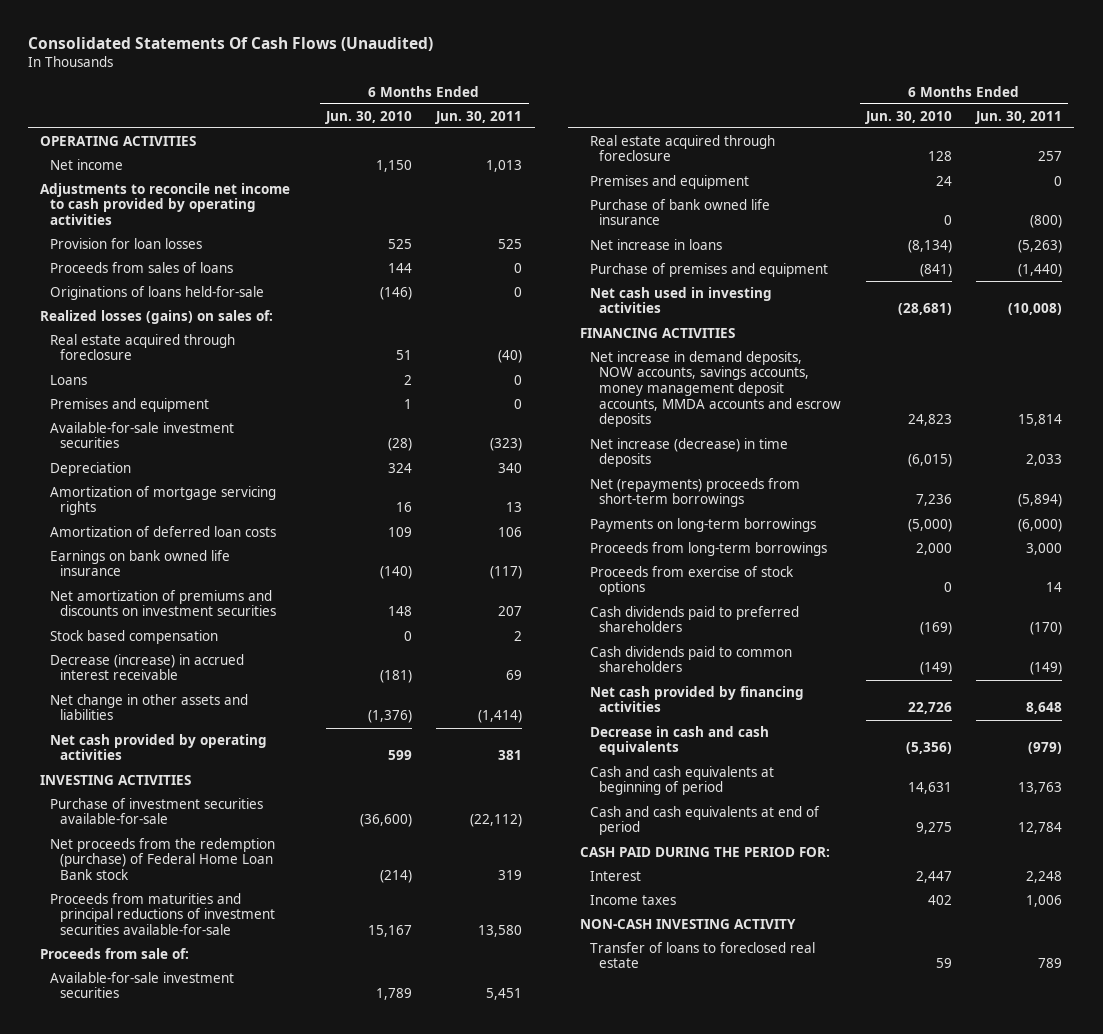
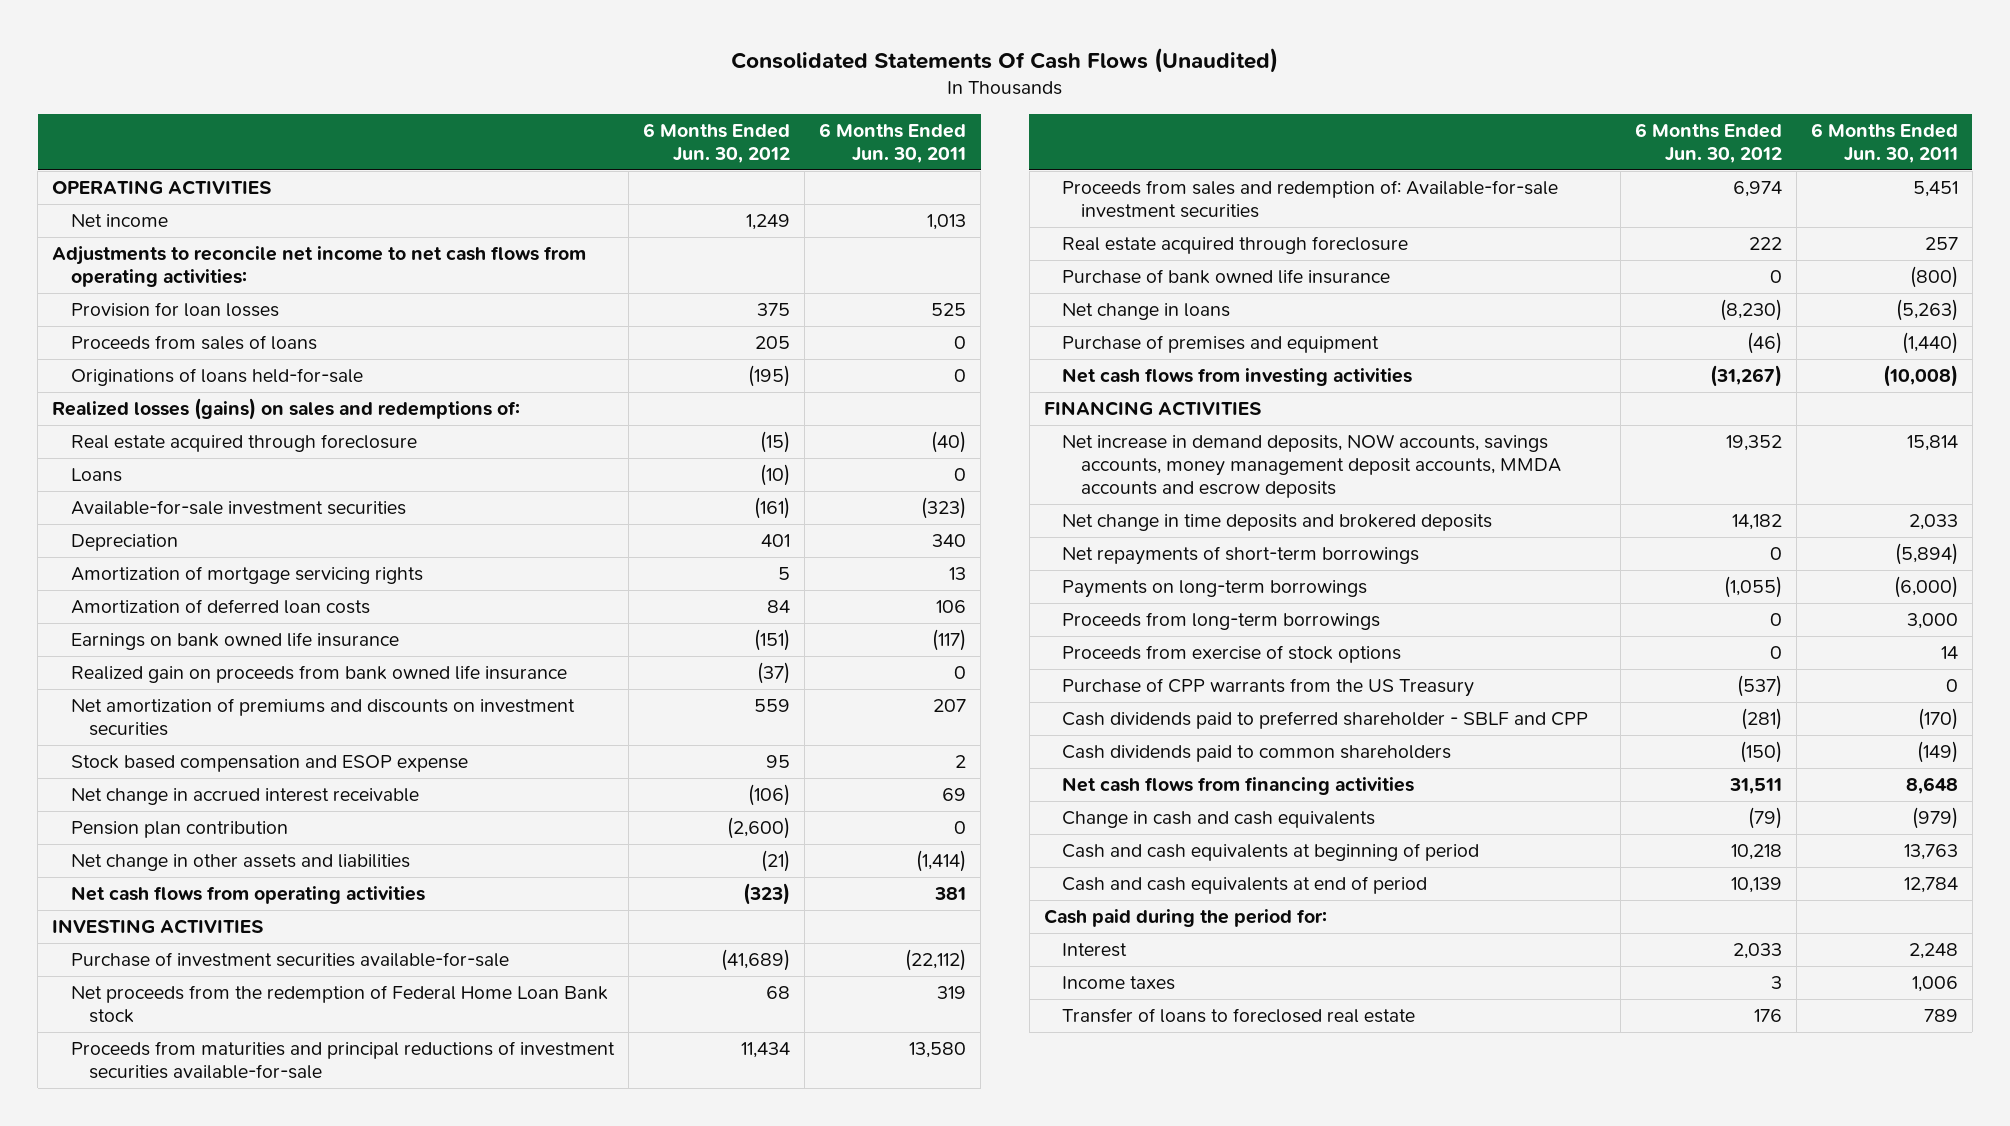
- | 6 Months Ended Jun. 30, 2010 | 6 Months Ended Jun. 30, 2011
+ | 6 Months Ended Jun. 30, 2012 | 6 Months Ended Jun. 30, 2011
- Adjustments to reconcile net income to cash provided by operating activities
+ Adjustments to reconcile net income to net cash flows from operating activities:
- Realized losses (gains) on sales of:
+ Realized losses (gains) on sales and redemptions of:
- Premises and equipment | 1 | 0
+ Realized gain on proceeds from bank owned life insurance | (37) | 0
- Stock based compensation | 0 | 2
- Decrease (increase) in accrued interest receivable | (181) | 69
+ Stock based compensation and ESOP expense | 95 | 2
+ Net change in accrued interest receivable | (106) | 69
+ Pension plan contribution | (2,600) | 0
- Net cash provided by operating activities | 599 | 381
+ Net cash flows from operating activities | (323) | 381
- Net proceeds from the redemption (purchase) of Federal Home Loan Bank stock | (214) | 319
+ Net proceeds from the redemption of Federal Home Loan Bank stock | 68 | 319
- Proceeds from sale of:
- Available-for-sale investment securities | 1,789 | 5,451
+ Proceeds from sales and redemption of: Available-for-sale investment securities | 6,974 | 5,451
- Premises and equipment | 24 | 0
- Net increase in loans | (8,134) | (5,263)
+ Net change in loans | (8,230) | (5,263)
- Net cash used in investing activities | (28,681) | (10,008)
+ Net cash flows from investing activities | (31,267) | (10,008)
- Net increase (decrease) in time deposits | (6,015) | 2,033
- Net (repayments) proceeds from short-term borrowings | 7,236 | (5,894)
+ Net change in time deposits and brokered deposits | 14,182 | 2,033
+ Net repayments of short-term borrowings | 0 | (5,894)
- Cash dividends paid to preferred shareholders | (169) | (170)
+ Purchase of CPP warrants from the US Treasury | (537) | 0
+ Cash dividends paid to preferred shareholder - SBLF and CPP | (281) | (170)
- Net cash provided by financing activities | 22,726 | 8,648
- Decrease in cash and cash equivalents | (5,356) | (979)
+ Net cash flows from financing activities | 31,511 | 8,648
+ Change in cash and cash equivalents | (79) | (979)
- CASH PAID DURING THE PERIOD FOR:
+ Cash paid during the period for:
- NON-CASH INVESTING ACTIVITY

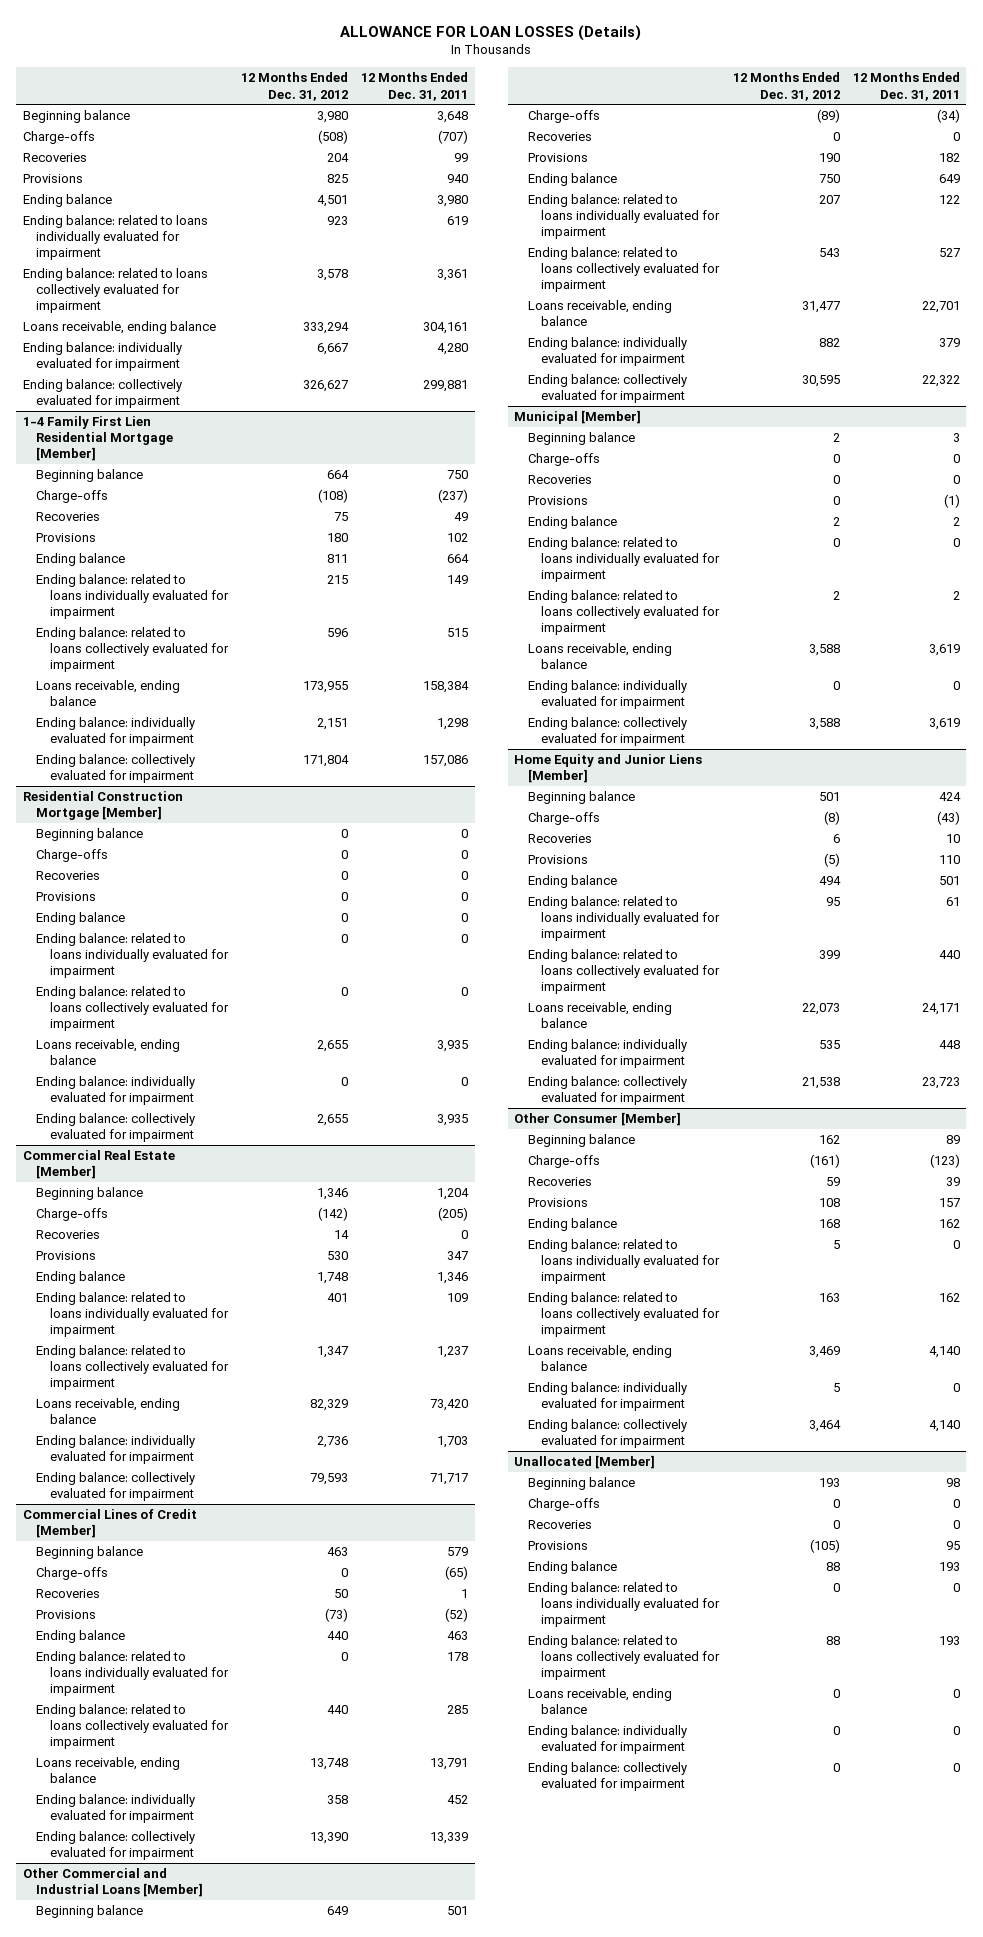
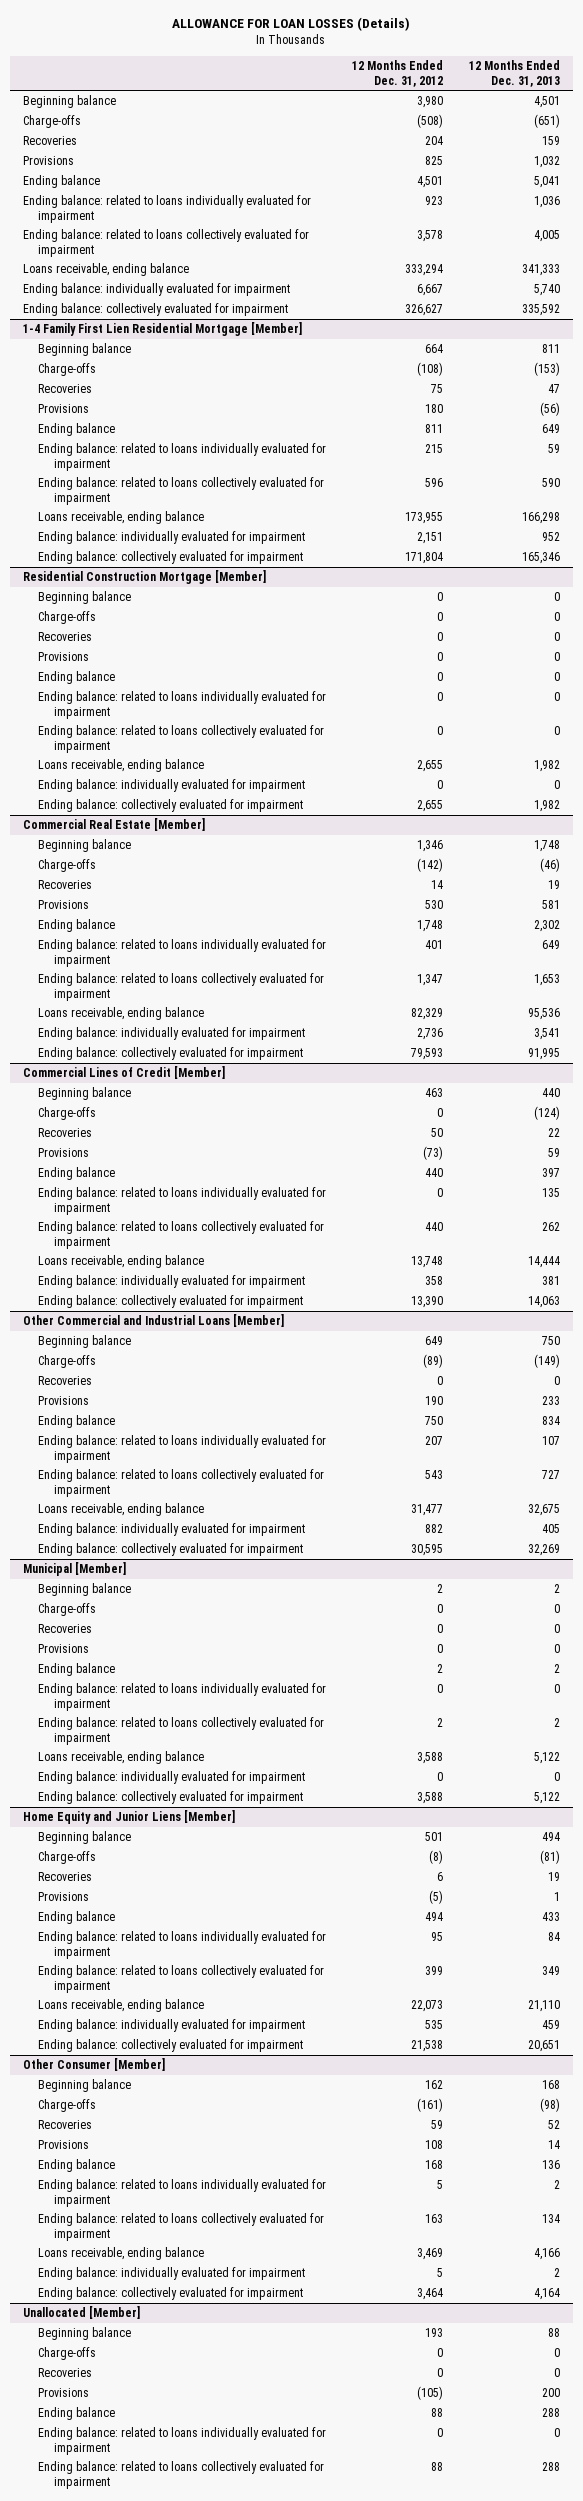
- | 12 Months Ended Dec. 31, 2012 | 12 Months Ended Dec. 31, 2011
+ | 12 Months Ended Dec. 31, 2012 | 12 Months Ended Dec. 31, 2013
@ Unallocated [Member]
- Loans receivable, ending balance | 0 | 0
- Ending balance: individually evaluated for impairment | 0 | 0
- Ending balance: collectively evaluated for impairment | 0 | 0

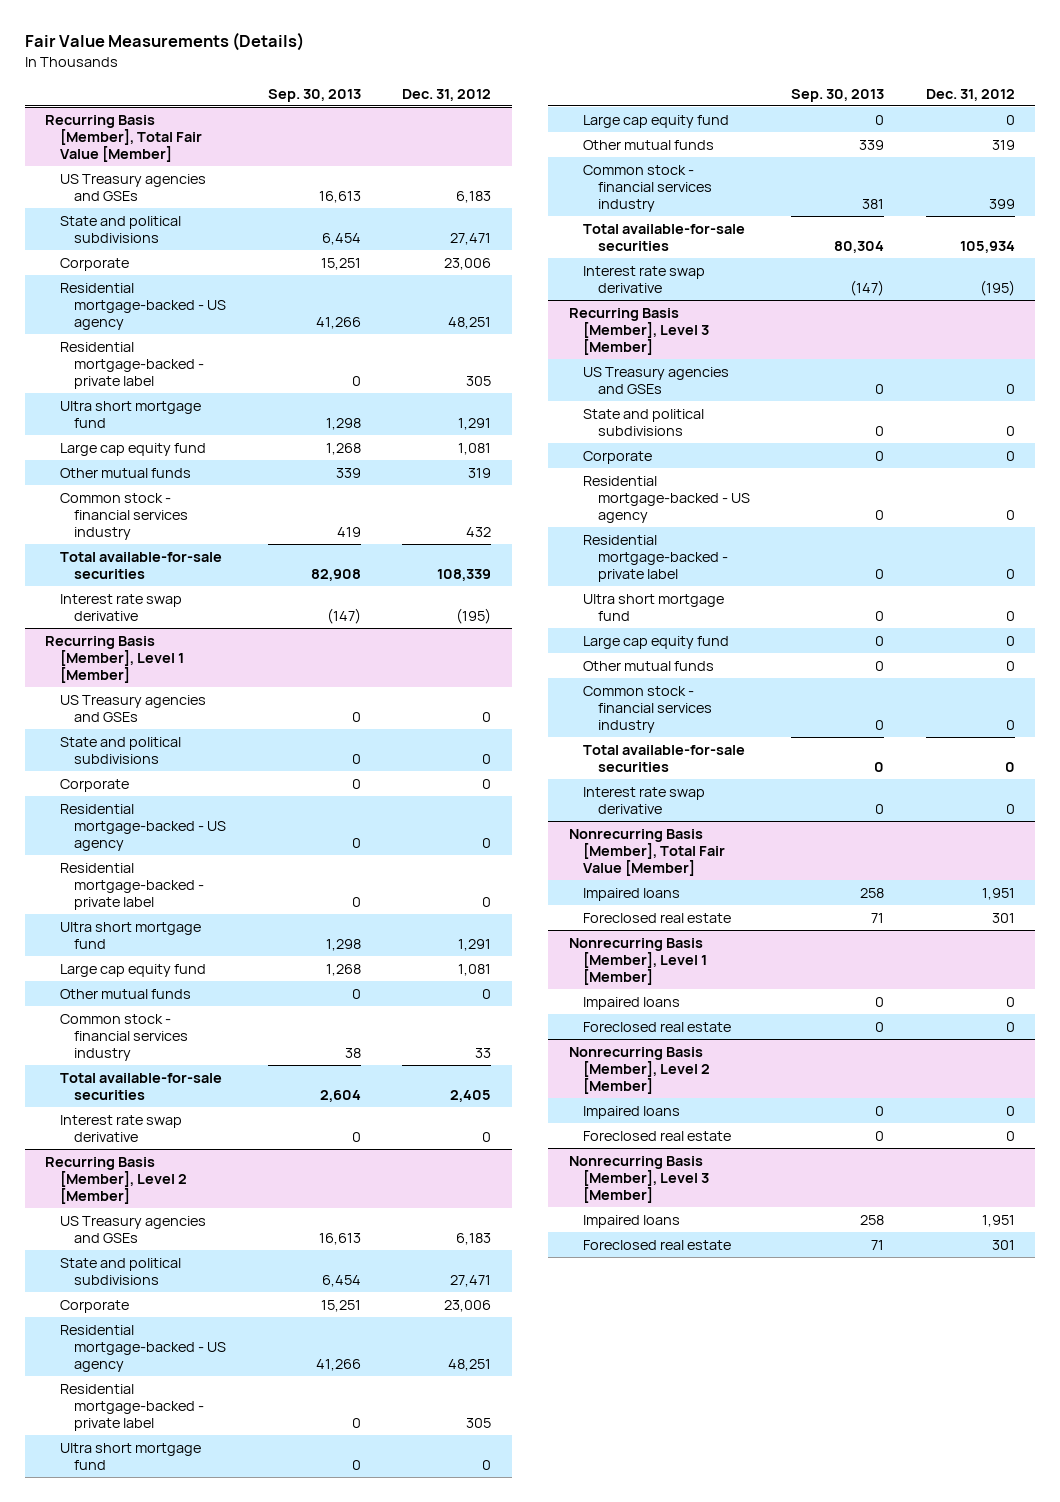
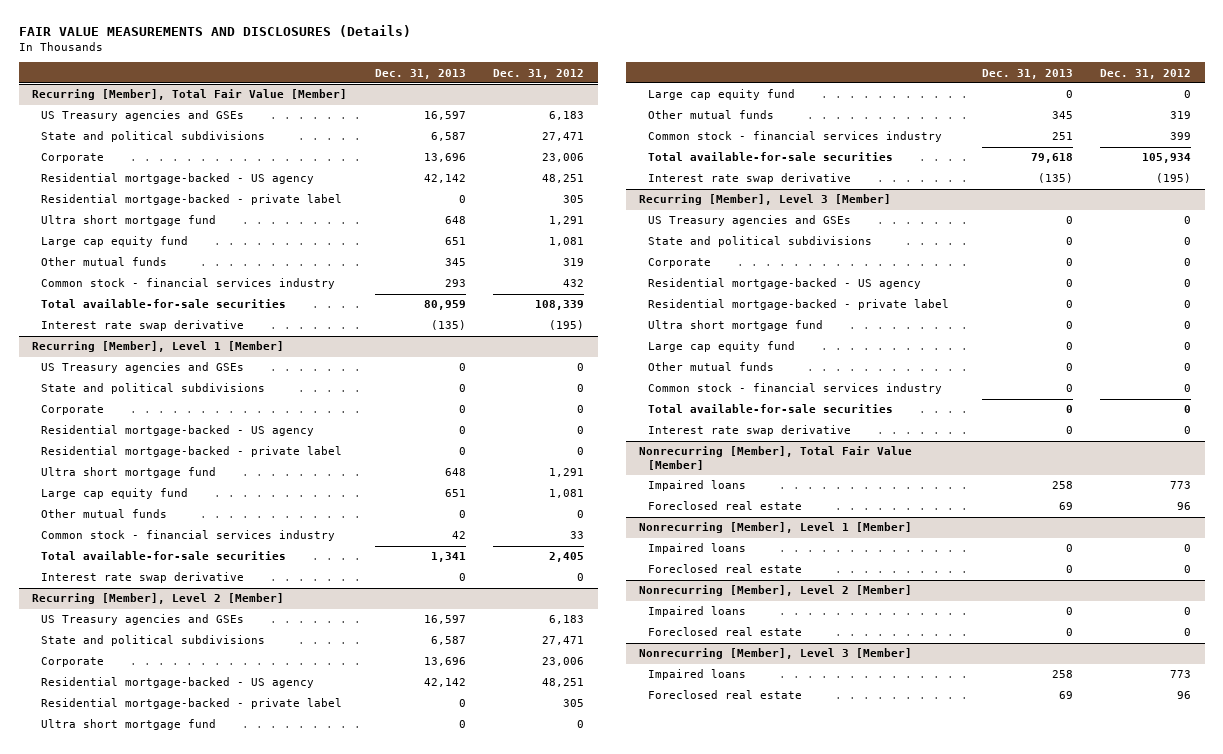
- Fair Value Measurements (Details)
+ FAIR VALUE MEASUREMENTS AND DISCLOSURES (Details)
- | Sep. 30, 2013 | Dec. 31, 2012
+ | Dec. 31, 2013 | Dec. 31, 2012
- Recurring Basis [Member], Total Fair Value [Member]
+ Recurring [Member], Total Fair Value [Member]
- Recurring Basis [Member], Level 1 [Member]
+ Recurring [Member], Level 1 [Member]
- Recurring Basis [Member], Level 2 [Member]
+ Recurring [Member], Level 2 [Member]
- Recurring Basis [Member], Level 3 [Member]
+ Recurring [Member], Level 3 [Member]
- Nonrecurring Basis [Member], Total Fair Value [Member]
- Impaired loans | 258 | 1,951
- Foreclosed real estate | 71 | 301
- Nonrecurring Basis [Member], Level 1 [Member]
+ Nonrecurring [Member], Total Fair Value [Member]
+ Impaired loans | 258 | 773
+ Foreclosed real estate | 69 | 96
+ Nonrecurring [Member], Level 1 [Member]
- Nonrecurring Basis [Member], Level 2 [Member]
+ Nonrecurring [Member], Level 2 [Member]
- Nonrecurring Basis [Member], Level 3 [Member]
- Impaired loans | 258 | 1,951
- Foreclosed real estate | 71 | 301
+ Nonrecurring [Member], Level 3 [Member]
+ Impaired loans | 258 | 773
+ Foreclosed real estate | 69 | 96

